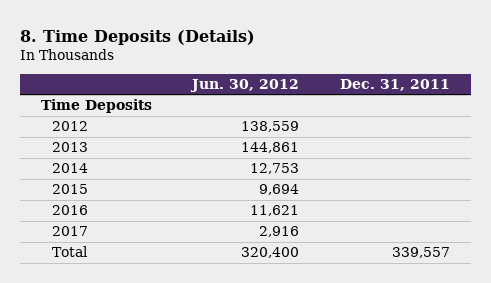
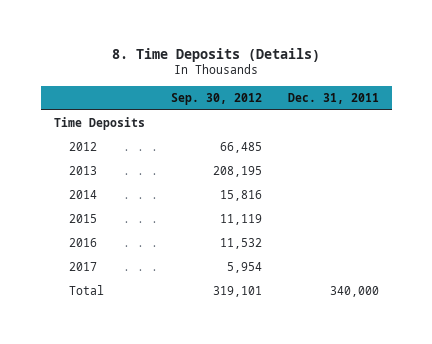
- | Jun. 30, 2012 | Dec. 31, 2011
+ | Sep. 30, 2012 | Dec. 31, 2011
- Total | 320,400 | 339,557
+ Total | 319,101 | 340,000

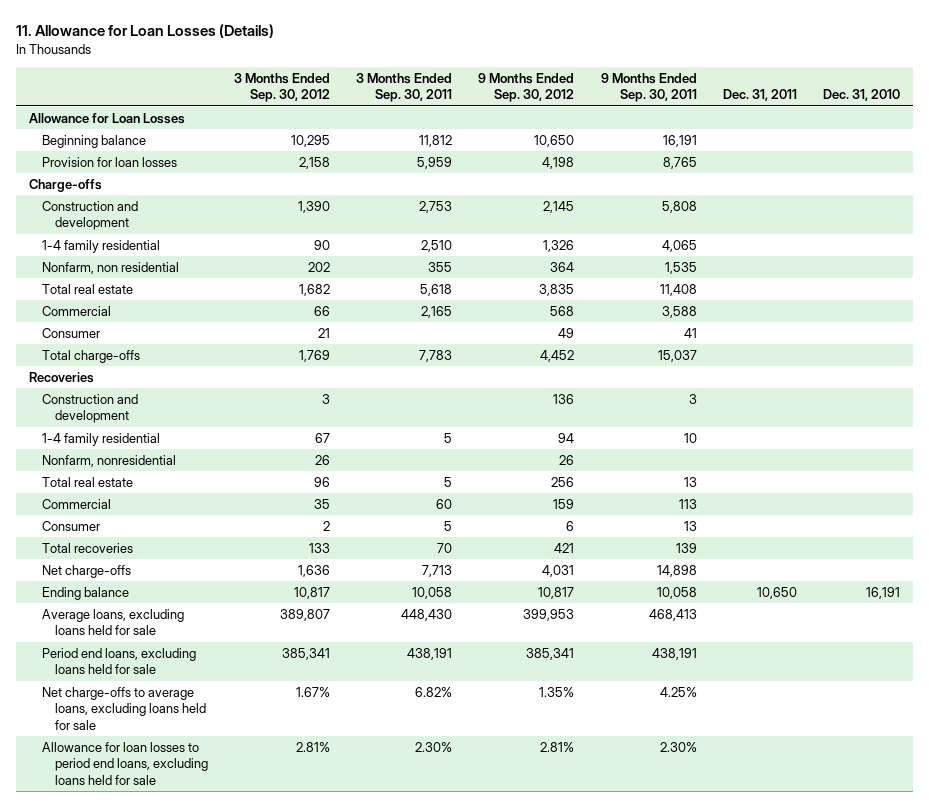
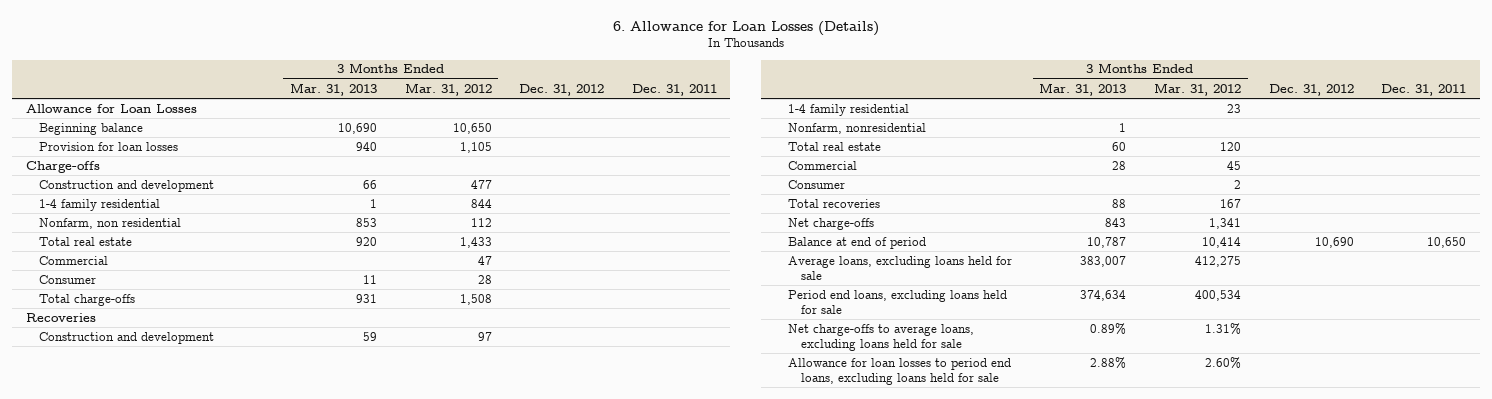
- 11. Allowance for Loan Losses (Details)
+ 6. Allowance for Loan Losses (Details)
- | 3 Months Ended Sep. 30, 2012 | 3 Months Ended Sep. 30, 2011 | 9 Months Ended Sep. 30, 2012 | 9 Months Ended Sep. 30, 2011 | Dec. 31, 2011 | Dec. 31, 2010
+ | 3 Months Ended Mar. 31, 2013 | 3 Months Ended Mar. 31, 2012 | Dec. 31, 2012 | Dec. 31, 2011
- Ending balance | 10,817 | 10,058 | 10,817 | 10,058 | 10,650 | 16,191
+ Balance at end of period | 10,787 | 10,414 | 10,690 | 10,650

